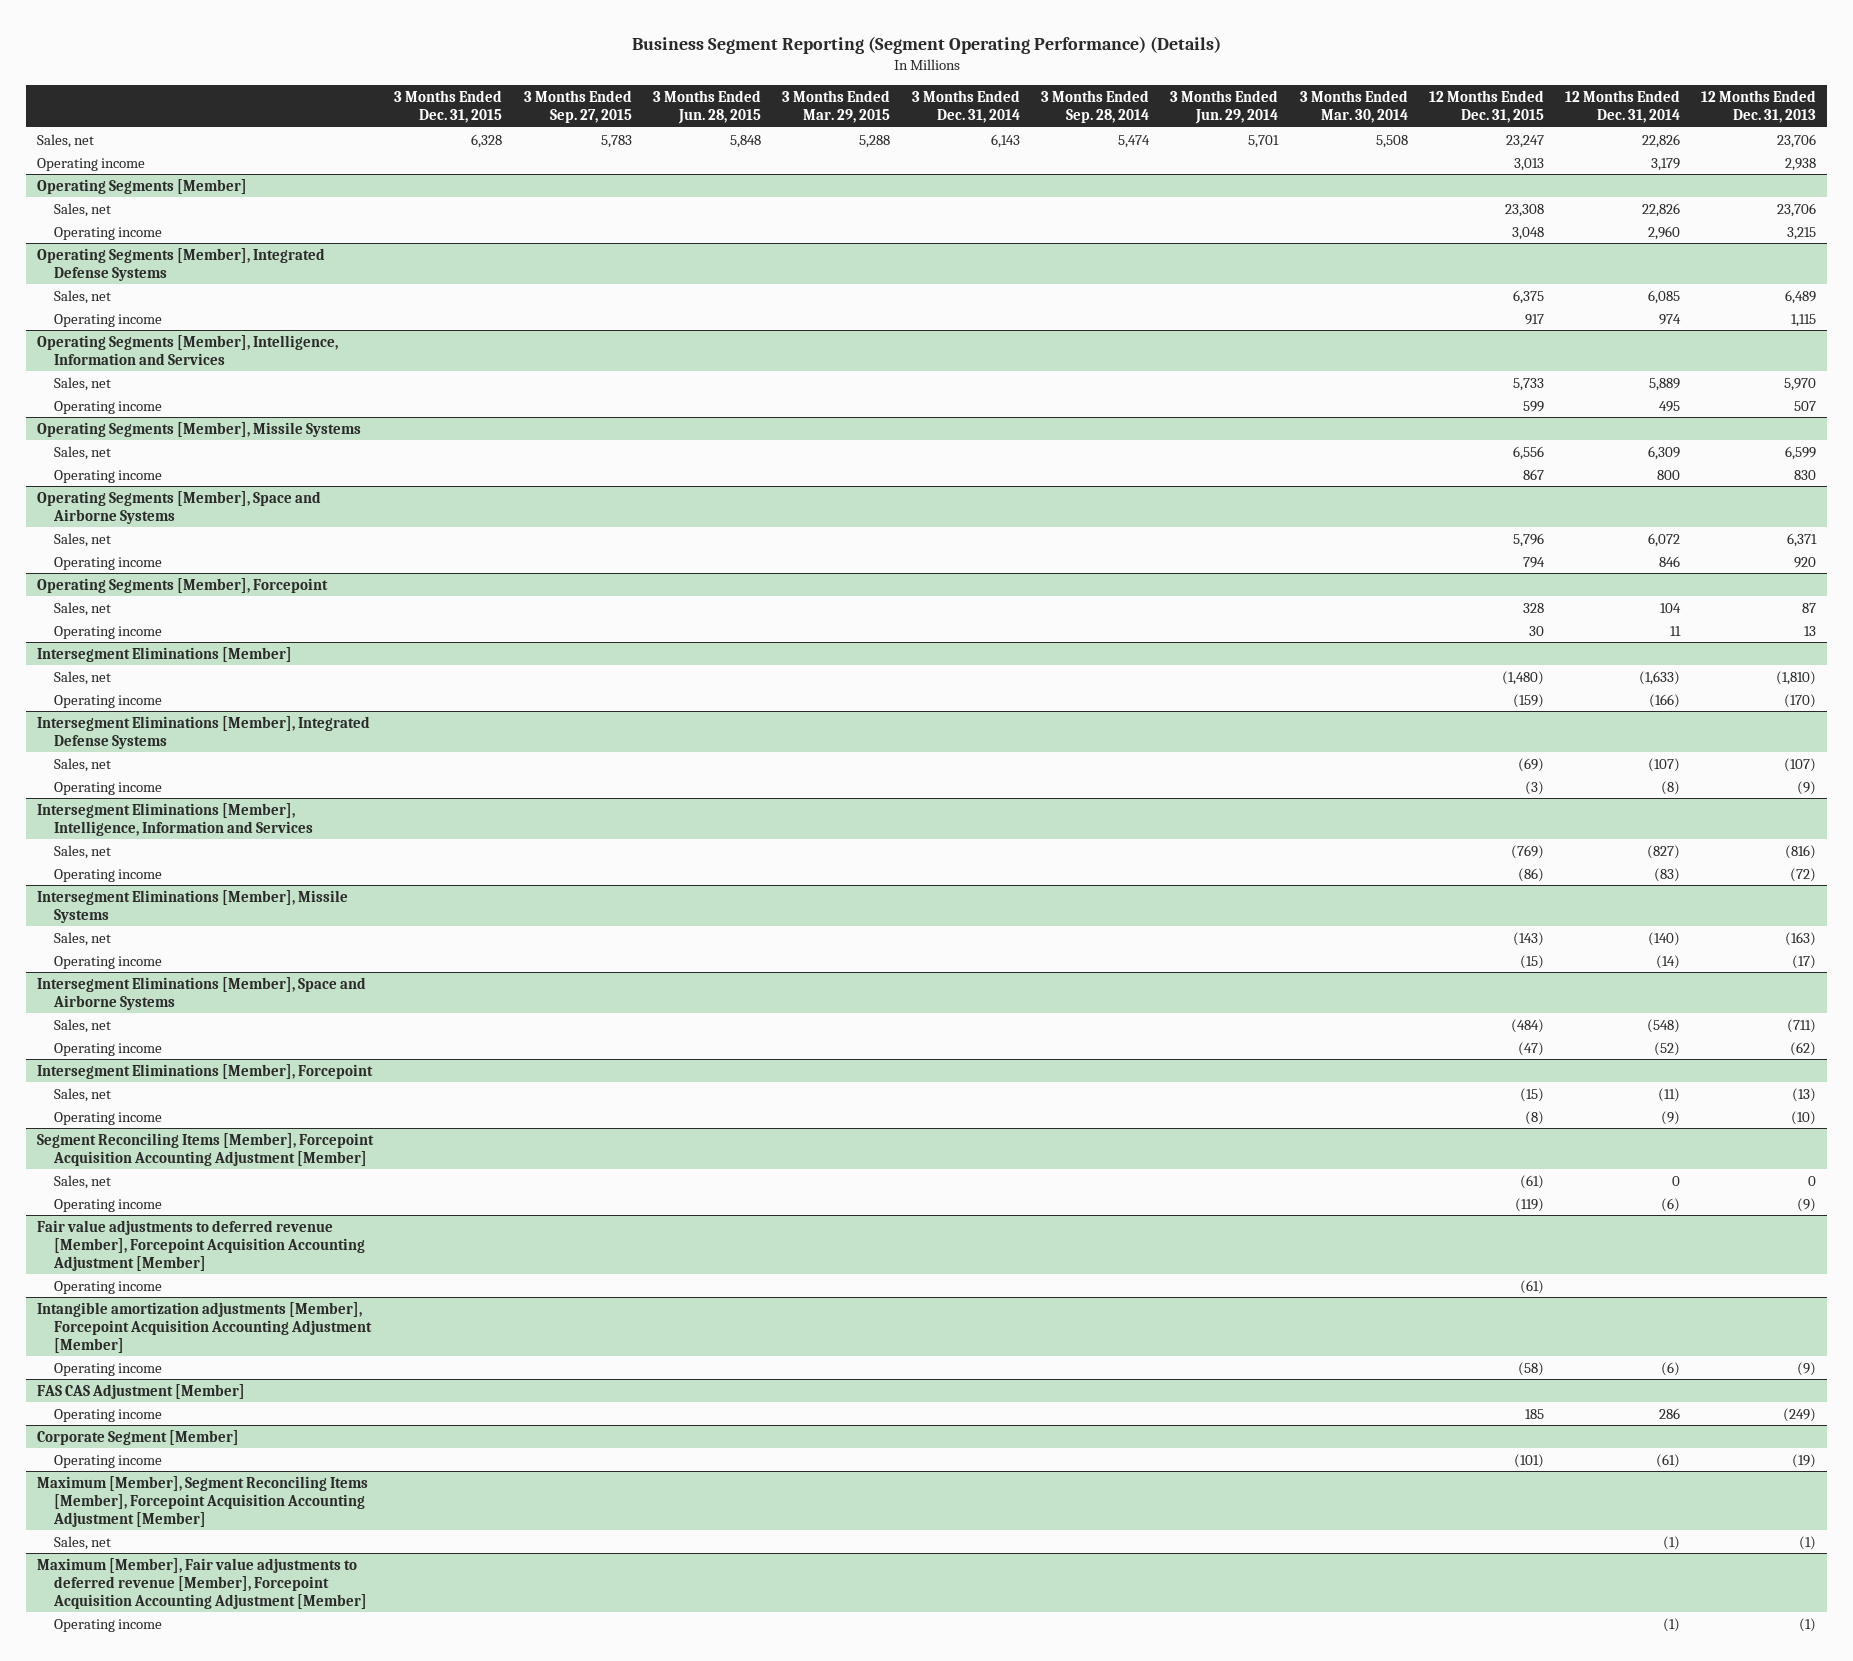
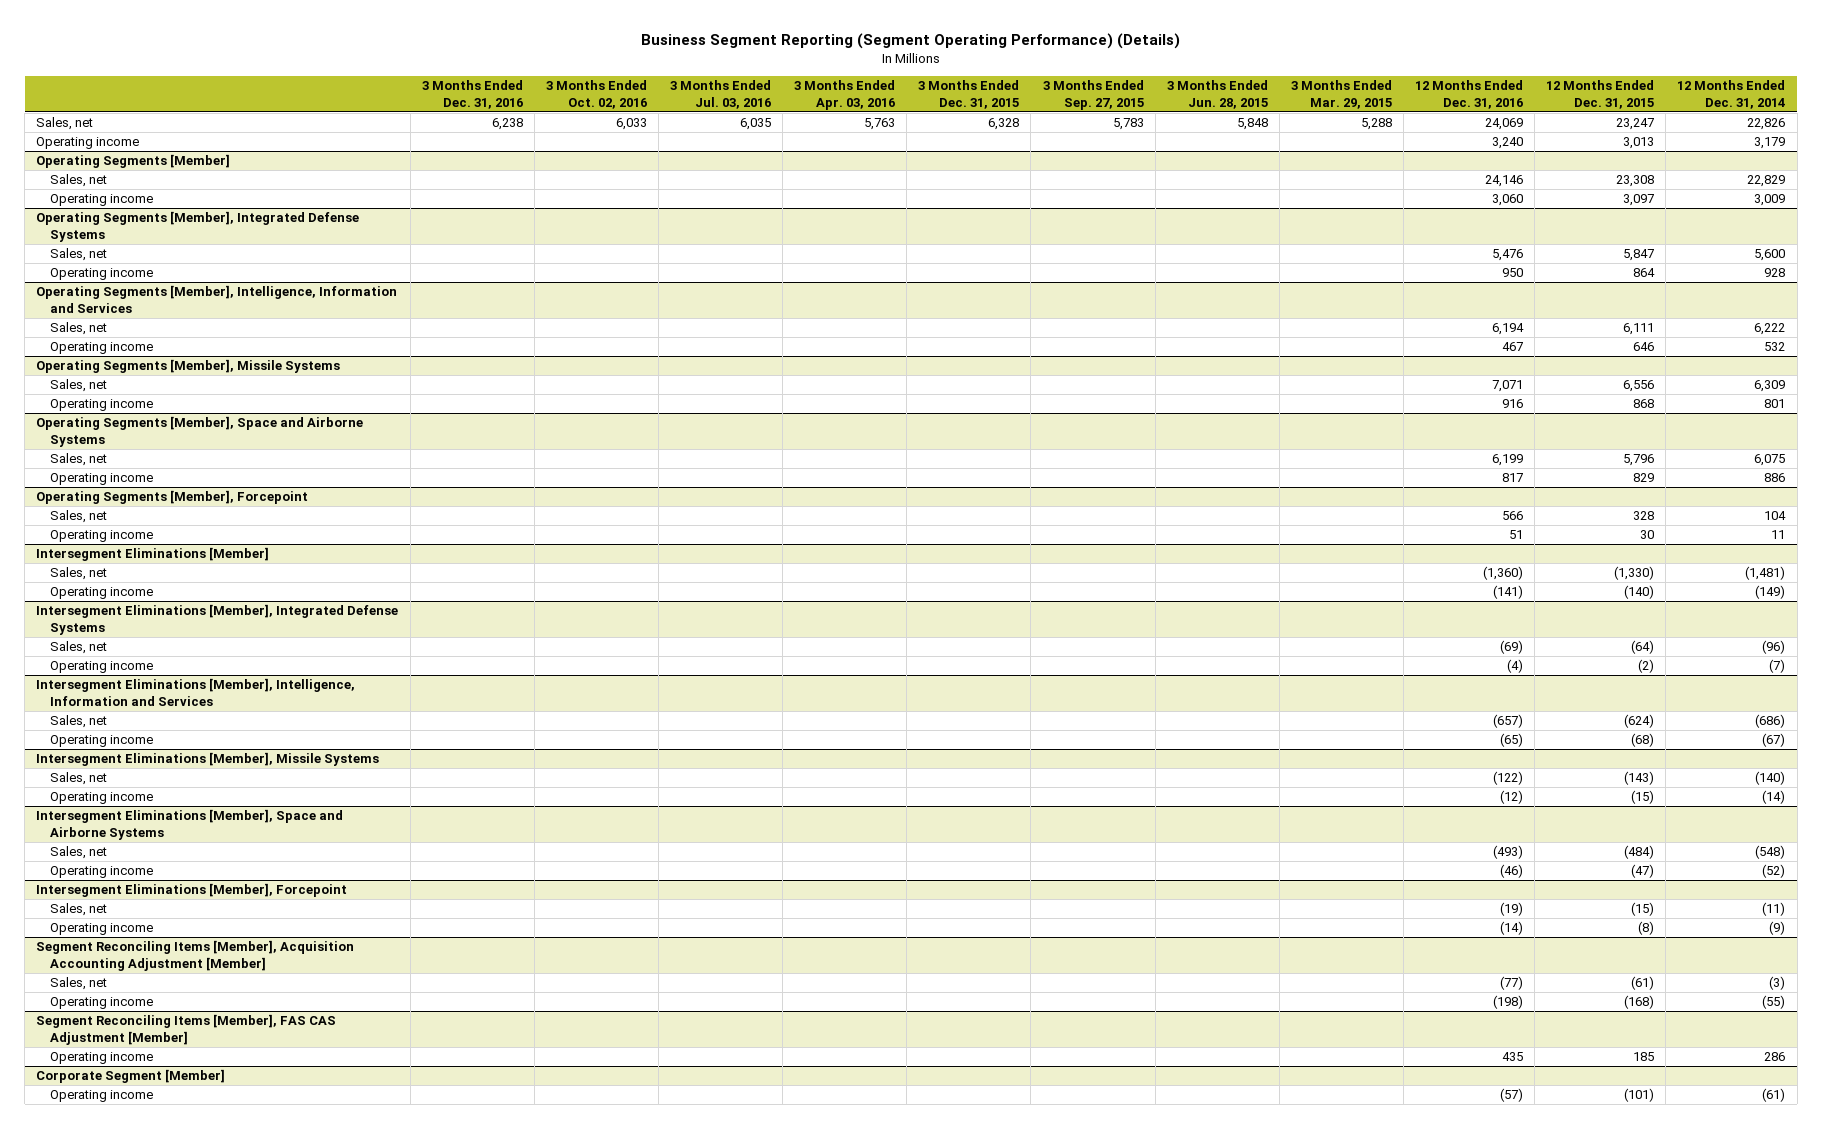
- | 3 Months Ended Dec. 31, 2015 | 3 Months Ended Sep. 27, 2015 | 3 Months Ended Jun. 28, 2015 | 3 Months Ended Mar. 29, 2015 | 3 Months Ended Dec. 31, 2014 | 3 Months Ended Sep. 28, 2014 | 3 Months Ended Jun. 29, 2014 | 3 Months Ended Mar. 30, 2014 | 12 Months Ended Dec. 31, 2015 | 12 Months Ended Dec. 31, 2014 | 12 Months Ended Dec. 31, 2013
+ | 3 Months Ended Dec. 31, 2016 | 3 Months Ended Oct. 02, 2016 | 3 Months Ended Jul. 03, 2016 | 3 Months Ended Apr. 03, 2016 | 3 Months Ended Dec. 31, 2015 | 3 Months Ended Sep. 27, 2015 | 3 Months Ended Jun. 28, 2015 | 3 Months Ended Mar. 29, 2015 | 12 Months Ended Dec. 31, 2016 | 12 Months Ended Dec. 31, 2015 | 12 Months Ended Dec. 31, 2014
@ Operating Segments [Member]
- Sales, net | | | | | | | | | 23,308 | 22,826 | 23,706
- Operating income | | | | | | | | | 3,048 | 2,960 | 3,215
+ Sales, net | | | | | | | | | 24,146 | 23,308 | 22,829
+ Operating income | | | | | | | | | 3,060 | 3,097 | 3,009
@ Operating Segments [Member], Integrated Defense Systems
- Sales, net | | | | | | | | | 6,375 | 6,085 | 6,489
- Operating income | | | | | | | | | 917 | 974 | 1,115
+ Sales, net | | | | | | | | | 5,476 | 5,847 | 5,600
+ Operating income | | | | | | | | | 950 | 864 | 928
@ Operating Segments [Member], Intelligence, Information and Services
- Sales, net | | | | | | | | | 5,733 | 5,889 | 5,970
- Operating income | | | | | | | | | 599 | 495 | 507
+ Sales, net | | | | | | | | | 6,194 | 6,111 | 6,222
+ Operating income | | | | | | | | | 467 | 646 | 532
@ Operating Segments [Member], Missile Systems
- Operating income | | | | | | | | | 867 | 800 | 830
+ Operating income | | | | | | | | | 916 | 868 | 801
@ Operating Segments [Member], Space and Airborne Systems
- Sales, net | | | | | | | | | 5,796 | 6,072 | 6,371
- Operating income | | | | | | | | | 794 | 846 | 920
+ Sales, net | | | | | | | | | 6,199 | 5,796 | 6,075
+ Operating income | | | | | | | | | 817 | 829 | 886
@ Intersegment Eliminations [Member]
- Sales, net | | | | | | | | | (1,480) | (1,633) | (1,810)
- Operating income | | | | | | | | | (159) | (166) | (170)
+ Sales, net | | | | | | | | | (1,360) | (1,330) | (1,481)
+ Operating income | | | | | | | | | (141) | (140) | (149)
@ Intersegment Eliminations [Member], Integrated Defense Systems
- Sales, net | | | | | | | | | (69) | (107) | (107)
- Operating income | | | | | | | | | (3) | (8) | (9)
+ Sales, net | | | | | | | | | (69) | (64) | (96)
+ Operating income | | | | | | | | | (4) | (2) | (7)
@ Intersegment Eliminations [Member], Intelligence, Information and Services
- Sales, net | | | | | | | | | (769) | (827) | (816)
- Operating income | | | | | | | | | (86) | (83) | (72)
+ Sales, net | | | | | | | | | (657) | (624) | (686)
+ Operating income | | | | | | | | | (65) | (68) | (67)
- Segment Reconciling Items [Member], Forcepoint Acquisition Accounting Adjustment [Member]
- Sales, net | | | | | | | | | (61) | 0 | 0
- Operating income | | | | | | | | | (119) | (6) | (9)
- Fair value adjustments to deferred revenue [Member], Forcepoint Acquisition Accounting Adjustment [Member]
- Operating income | | | | | | | | | (61) | |
- Intangible amortization adjustments [Member], Forcepoint Acquisition Accounting Adjustment [Member]
- Operating income | | | | | | | | | (58) | (6) | (9)
- FAS CAS Adjustment [Member]
+ Segment Reconciling Items [Member], Acquisition Accounting Adjustment [Member]
+ Sales, net | | | | | | | | | (77) | (61) | (3)
+ Operating income | | | | | | | | | (198) | (168) | (55)
+ Segment Reconciling Items [Member], FAS CAS Adjustment [Member]
- Maximum [Member], Segment Reconciling Items [Member], Forcepoint Acquisition Accounting Adjustment [Member]
- Sales, net | | | | | | | | | | (1) | (1)
- Maximum [Member], Fair value adjustments to deferred revenue [Member], Forcepoint Acquisition Accounting Adjustment [Member]
- Operating income | | | | | | | | | | (1) | (1)

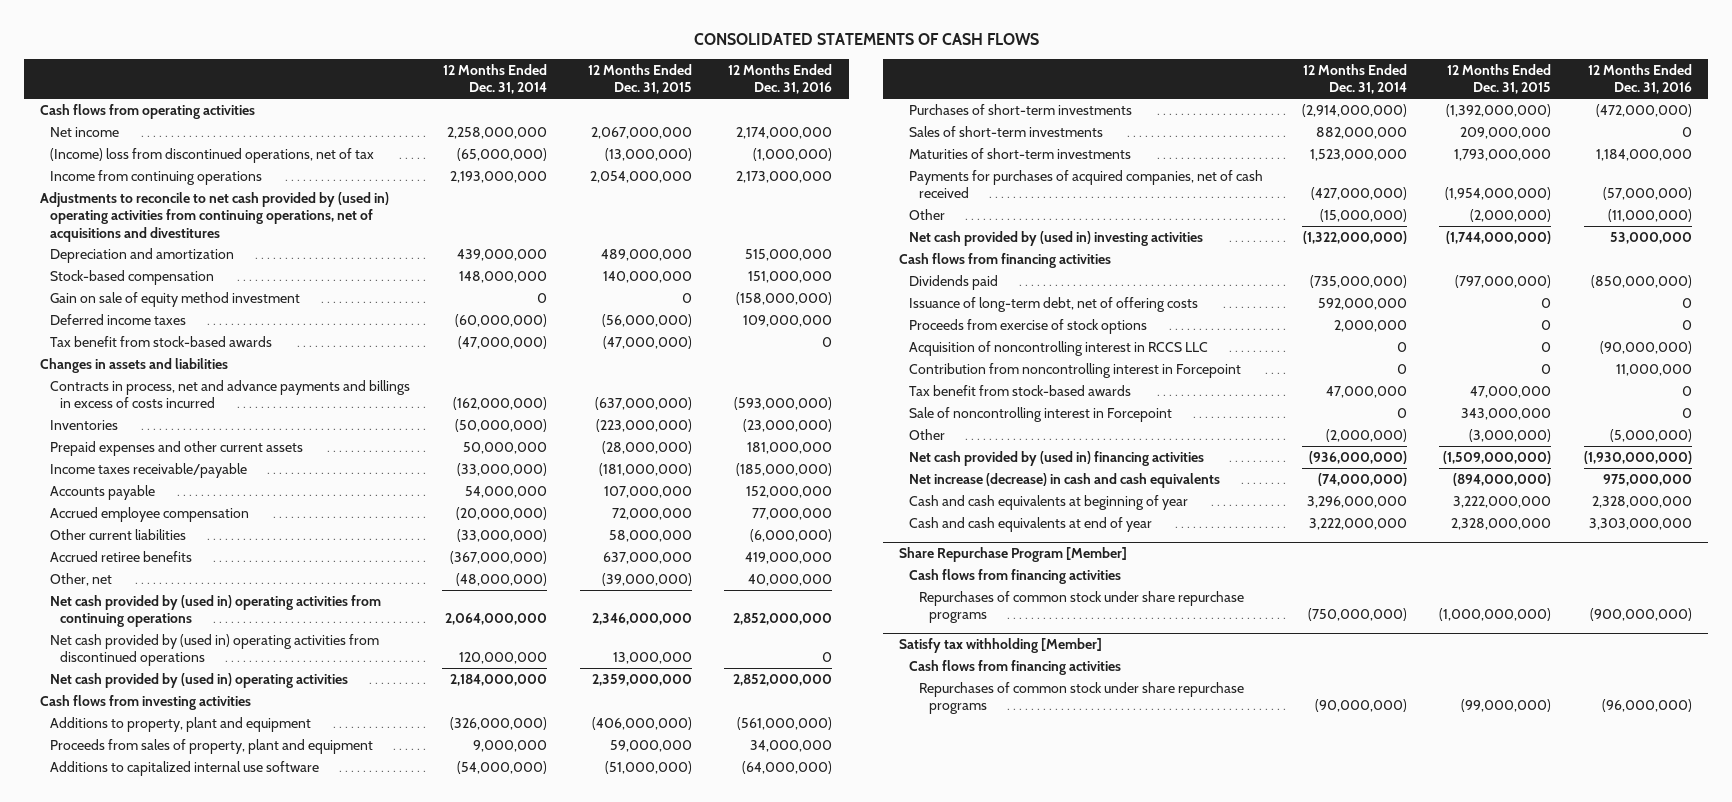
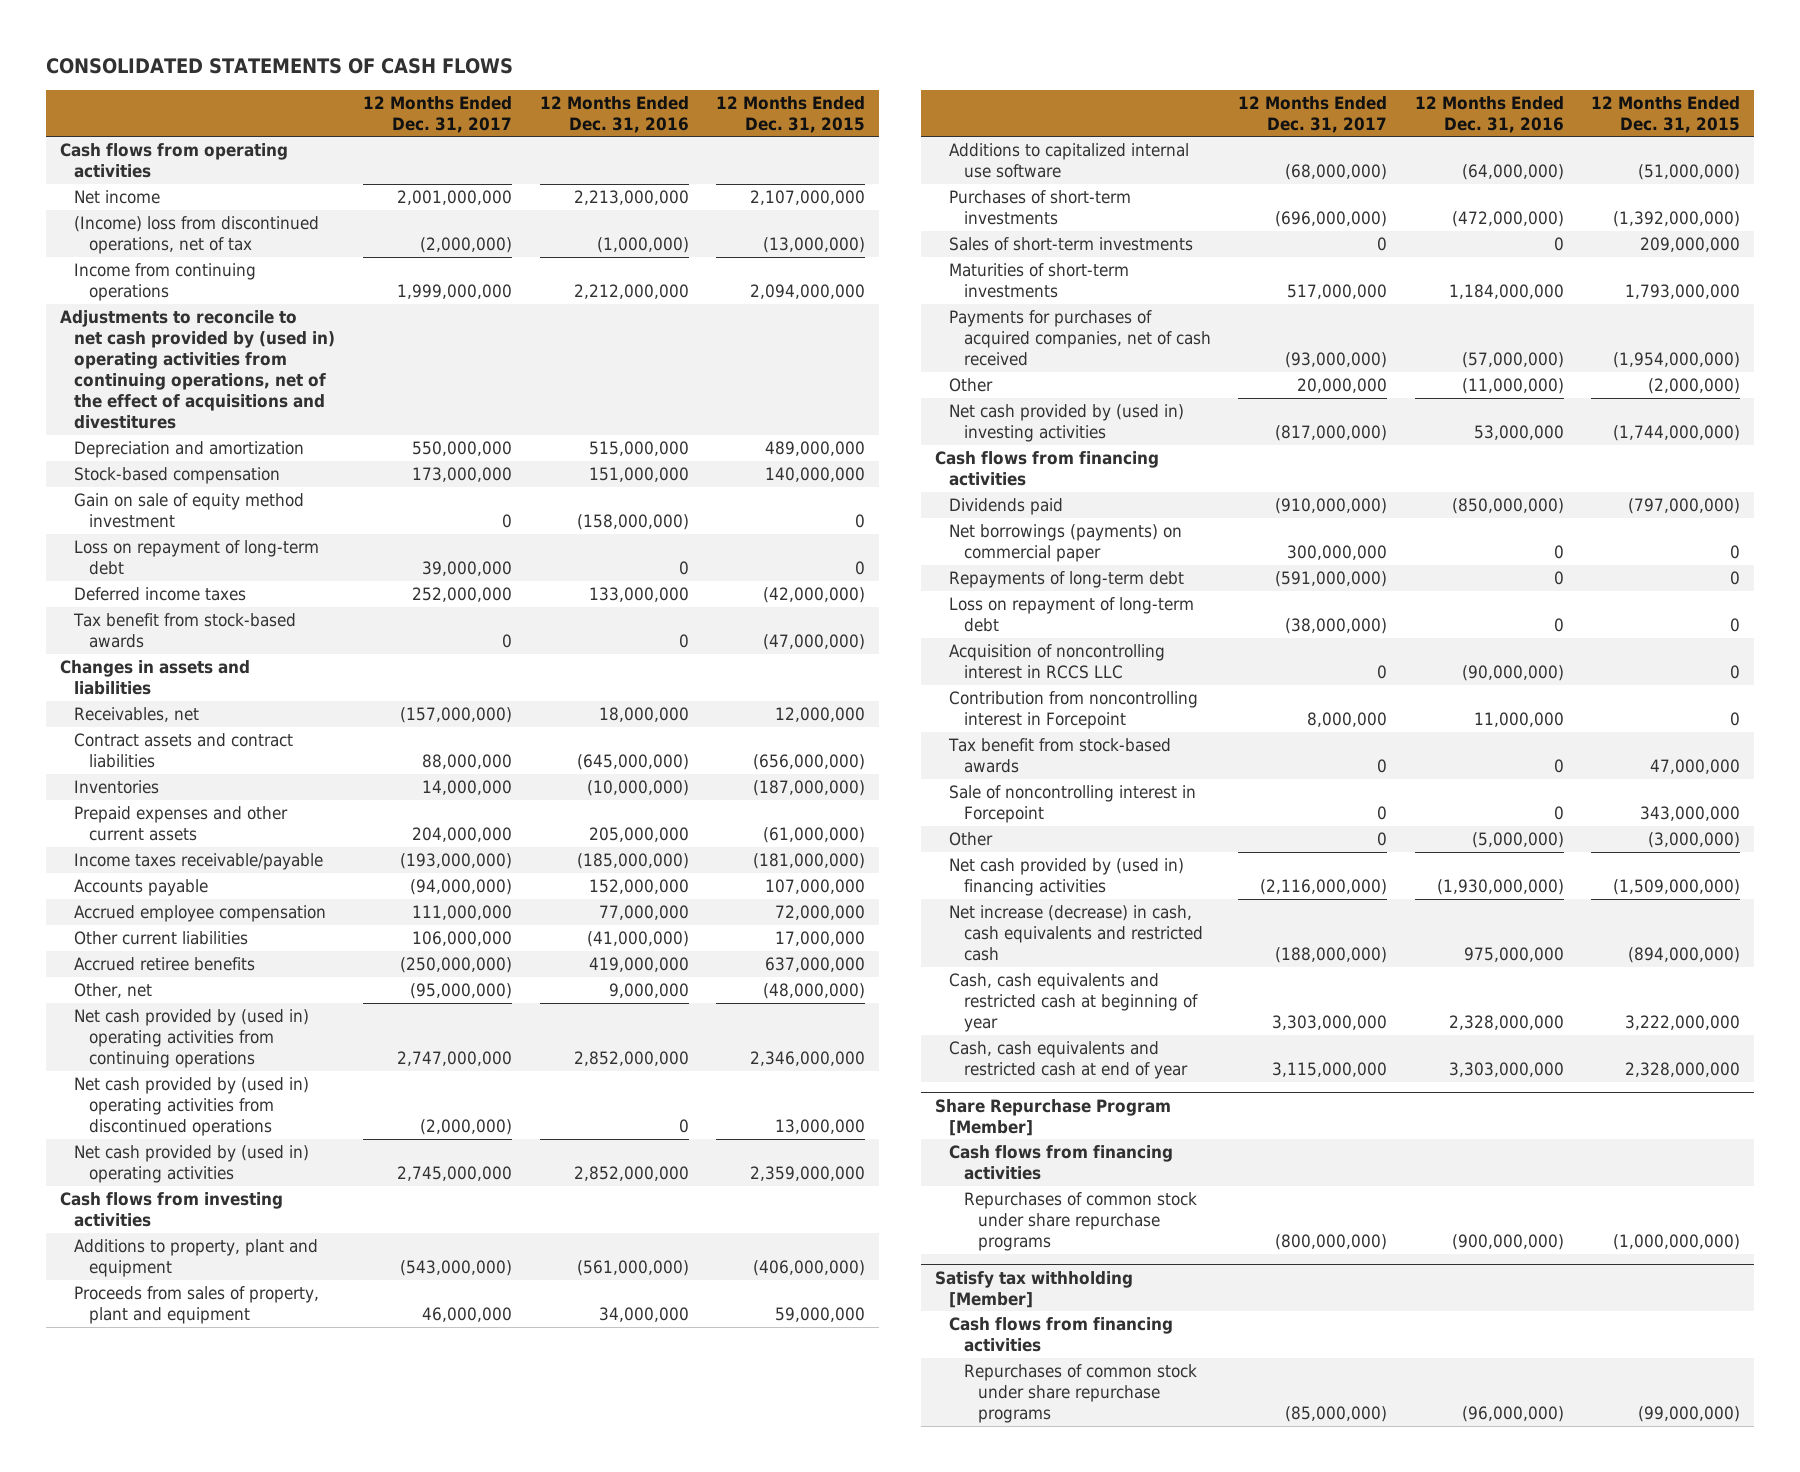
- | 12 Months Ended Dec. 31, 2014 | 12 Months Ended Dec. 31, 2015 | 12 Months Ended Dec. 31, 2016
+ | 12 Months Ended Dec. 31, 2017 | 12 Months Ended Dec. 31, 2016 | 12 Months Ended Dec. 31, 2015
- Net income | 2,258,000,000 | 2,067,000,000 | 2,174,000,000
+ Net income | 2,001,000,000 | 2,213,000,000 | 2,107,000,000
- Income from continuing operations | 2,193,000,000 | 2,054,000,000 | 2,173,000,000
- Adjustments to reconcile to net cash provided by (used in) operating activities from continuing operations, net of acquisitions and divestitures
+ Income from continuing operations | 1,999,000,000 | 2,212,000,000 | 2,094,000,000
+ Adjustments to reconcile to net cash provided by (used in) operating activities from continuing operations, net of the effect of acquisitions and divestitures
- Deferred income taxes | (60,000,000) | (56,000,000) | 109,000,000
+ Loss on repayment of long-term debt | 39,000,000 | 0 | 0
+ Deferred income taxes | 252,000,000 | 133,000,000 | (42,000,000)
- Contracts in process, net and advance payments and billings in excess of costs incurred | (162,000,000) | (637,000,000) | (593,000,000)
- Inventories | (50,000,000) | (223,000,000) | (23,000,000)
- Prepaid expenses and other current assets | 50,000,000 | (28,000,000) | 181,000,000
+ Receivables, net | (157,000,000) | 18,000,000 | 12,000,000
+ Contract assets and contract liabilities | 88,000,000 | (645,000,000) | (656,000,000)
+ Inventories | 14,000,000 | (10,000,000) | (187,000,000)
+ Prepaid expenses and other current assets | 204,000,000 | 205,000,000 | (61,000,000)
- Other current liabilities | (33,000,000) | 58,000,000 | (6,000,000)
+ Other current liabilities | 106,000,000 | (41,000,000) | 17,000,000
- Other, net | (48,000,000) | (39,000,000) | 40,000,000
+ Other, net | (95,000,000) | 9,000,000 | (48,000,000)
- Issuance of long-term debt, net of offering costs | 592,000,000 | 0 | 0
- Proceeds from exercise of stock options | 2,000,000 | 0 | 0
+ Net borrowings (payments) on commercial paper | 300,000,000 | 0 | 0
+ Repayments of long-term debt | (591,000,000) | 0 | 0
+ Loss on repayment of long-term debt | (38,000,000) | 0 | 0
- Net increase (decrease) in cash and cash equivalents | (74,000,000) | (894,000,000) | 975,000,000
- Cash and cash equivalents at beginning of year | 3,296,000,000 | 3,222,000,000 | 2,328,000,000
- Cash and cash equivalents at end of year | 3,222,000,000 | 2,328,000,000 | 3,303,000,000
+ Net increase (decrease) in cash, cash equivalents and restricted cash | (188,000,000) | 975,000,000 | (894,000,000)
+ Cash, cash equivalents and restricted cash at beginning of year | 3,303,000,000 | 2,328,000,000 | 3,222,000,000
+ Cash, cash equivalents and restricted cash at end of year | 3,115,000,000 | 3,303,000,000 | 2,328,000,000

